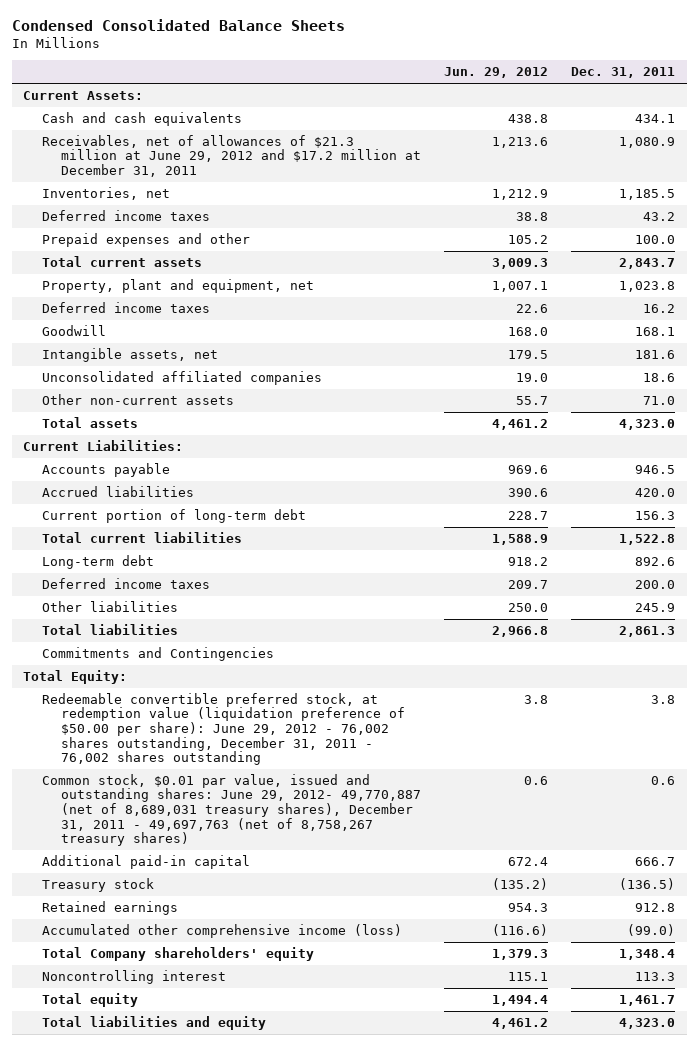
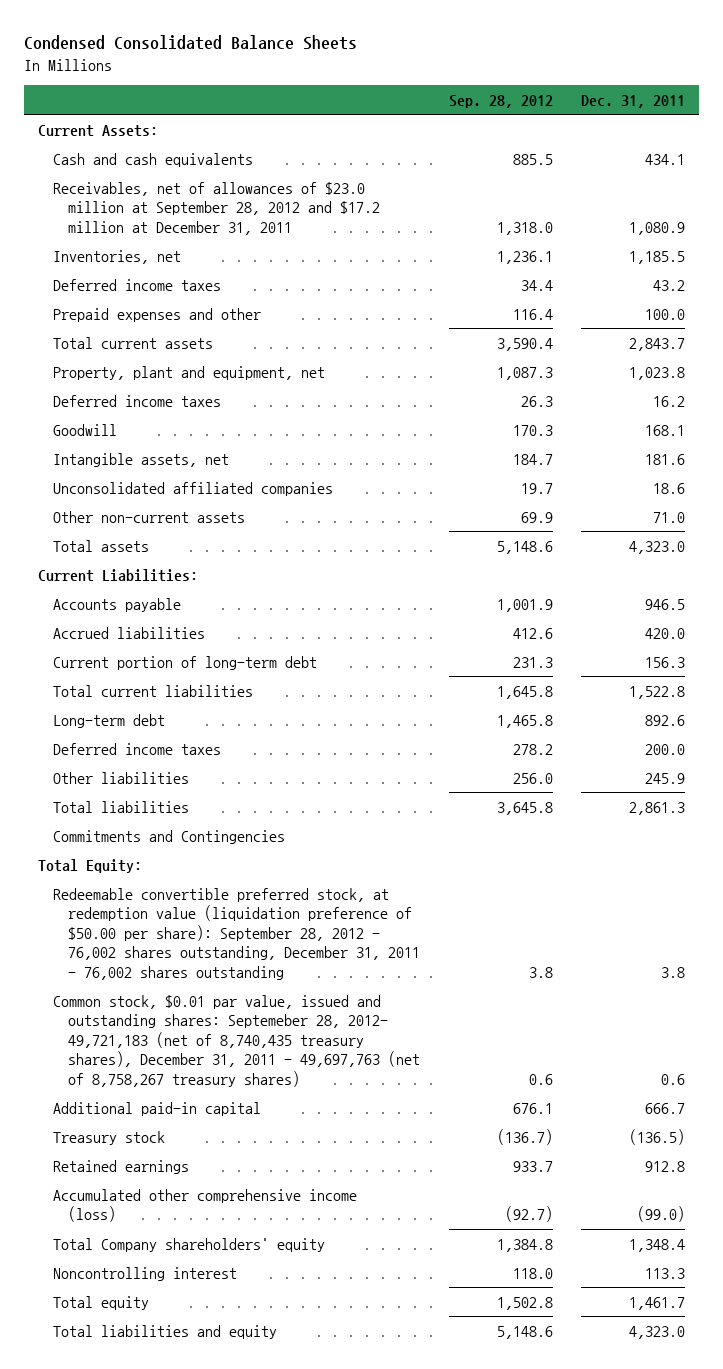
- | Jun. 29, 2012 | Dec. 31, 2011
+ | Sep. 28, 2012 | Dec. 31, 2011
- Receivables, net of allowances of $21.3 million at June 29, 2012 and $17.2 million at December 31, 2011 | 1,213.6 | 1,080.9
+ Receivables, net of allowances of $23.0 million at September 28, 2012 and $17.2 million at December 31, 2011 | 1,318.0 | 1,080.9
- Redeemable convertible preferred stock, at redemption value (liquidation preference of $50.00 per share): June 29, 2012 - 76,002 shares outstanding, December 31, 2011 - 76,002 shares outstanding | 3.8 | 3.8
- Common stock, $0.01 par value, issued and outstanding shares: June 29, 2012- 49,770,887 (net of 8,689,031 treasury shares), December 31, 2011 - 49,697,763 (net of 8,758,267 treasury shares) | 0.6 | 0.6
+ Redeemable convertible preferred stock, at redemption value (liquidation preference of $50.00 per share): September 28, 2012 - 76,002 shares outstanding, December 31, 2011 - 76,002 shares outstanding | 3.8 | 3.8
+ Common stock, $0.01 par value, issued and outstanding shares: Septemeber 28, 2012- 49,721,183 (net of 8,740,435 treasury shares), December 31, 2011 - 49,697,763 (net of 8,758,267 treasury shares) | 0.6 | 0.6

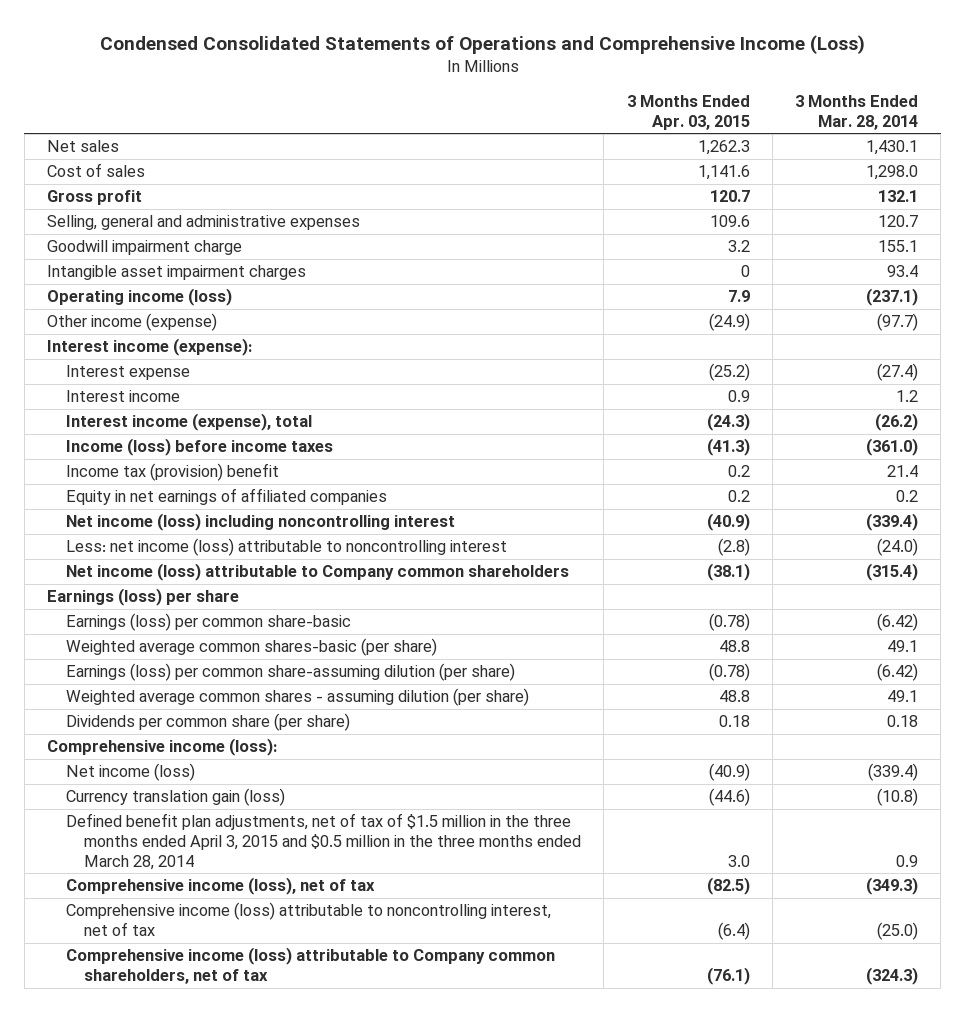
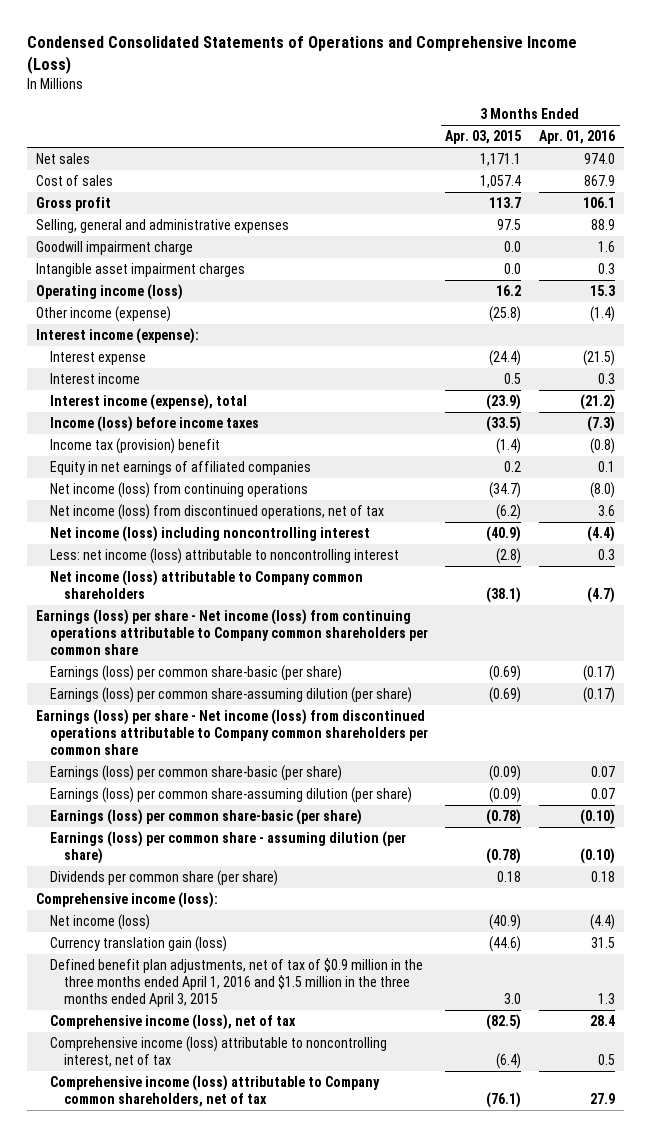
- | 3 Months Ended Apr. 03, 2015 | 3 Months Ended Mar. 28, 2014
+ | 3 Months Ended Apr. 03, 2015 | 3 Months Ended Apr. 01, 2016
- Net sales | 1,262.3 | 1,430.1
- Cost of sales | 1,141.6 | 1,298.0
- Gross profit | 120.7 | 132.1
- Selling, general and administrative expenses | 109.6 | 120.7
- Goodwill impairment charge | 3.2 | 155.1
- Intangible asset impairment charges | 0 | 93.4
- Operating income (loss) | 7.9 | (237.1)
- Other income (expense) | (24.9) | (97.7)
+ Net sales | 1,171.1 | 974.0
+ Cost of sales | 1,057.4 | 867.9
+ Gross profit | 113.7 | 106.1
+ Selling, general and administrative expenses | 97.5 | 88.9
+ Goodwill impairment charge | 0.0 | 1.6
+ Intangible asset impairment charges | 0.0 | 0.3
+ Operating income (loss) | 16.2 | 15.3
+ Other income (expense) | (25.8) | (1.4)
- Interest expense | (25.2) | (27.4)
- Interest income | 0.9 | 1.2
- Interest income (expense), total | (24.3) | (26.2)
- Income (loss) before income taxes | (41.3) | (361.0)
- Income tax (provision) benefit | 0.2 | 21.4
+ Interest expense | (24.4) | (21.5)
+ Interest income | 0.5 | 0.3
+ Interest income (expense), total | (23.9) | (21.2)
+ Income (loss) before income taxes | (33.5) | (7.3)
+ Income tax (provision) benefit | (1.4) | (0.8)
+ Net income (loss) from continuing operations | (34.7) | (8.0)
+ Net income (loss) from discontinued operations, net of tax | (6.2) | 3.6
- Earnings (loss) per share
- Earnings (loss) per common share-basic | (0.78) | (6.42)
- Weighted average common shares-basic (per share) | 48.8 | 49.1
- Earnings (loss) per common share-assuming dilution (per share) | (0.78) | (6.42)
- Weighted average common shares - assuming dilution (per share) | 48.8 | 49.1
+ Earnings (loss) per share - Net income (loss) from continuing operations attributable to Company common shareholders per common share
+ Earnings (loss) per common share-basic (per share) | (0.69) | (0.17)
+ Earnings (loss) per common share-assuming dilution (per share) | (0.69) | (0.17)
+ Earnings (loss) per share - Net income (loss) from discontinued operations attributable to Company common shareholders per common share
+ Earnings (loss) per common share-basic (per share) | (0.09) | 0.07
+ Earnings (loss) per common share-assuming dilution (per share) | (0.09) | 0.07
+ Earnings (loss) per common share-basic (per share) | (0.78) | (0.10)
+ Earnings (loss) per common share - assuming dilution (per share) | (0.78) | (0.10)
- Defined benefit plan adjustments, net of tax of $1.5 million in the three months ended April 3, 2015 and $0.5 million in the three months ended March 28, 2014 | 3.0 | 0.9
+ Defined benefit plan adjustments, net of tax of $0.9 million in the three months ended April 1, 2016 and $1.5 million in the three months ended April 3, 2015 | 3.0 | 1.3

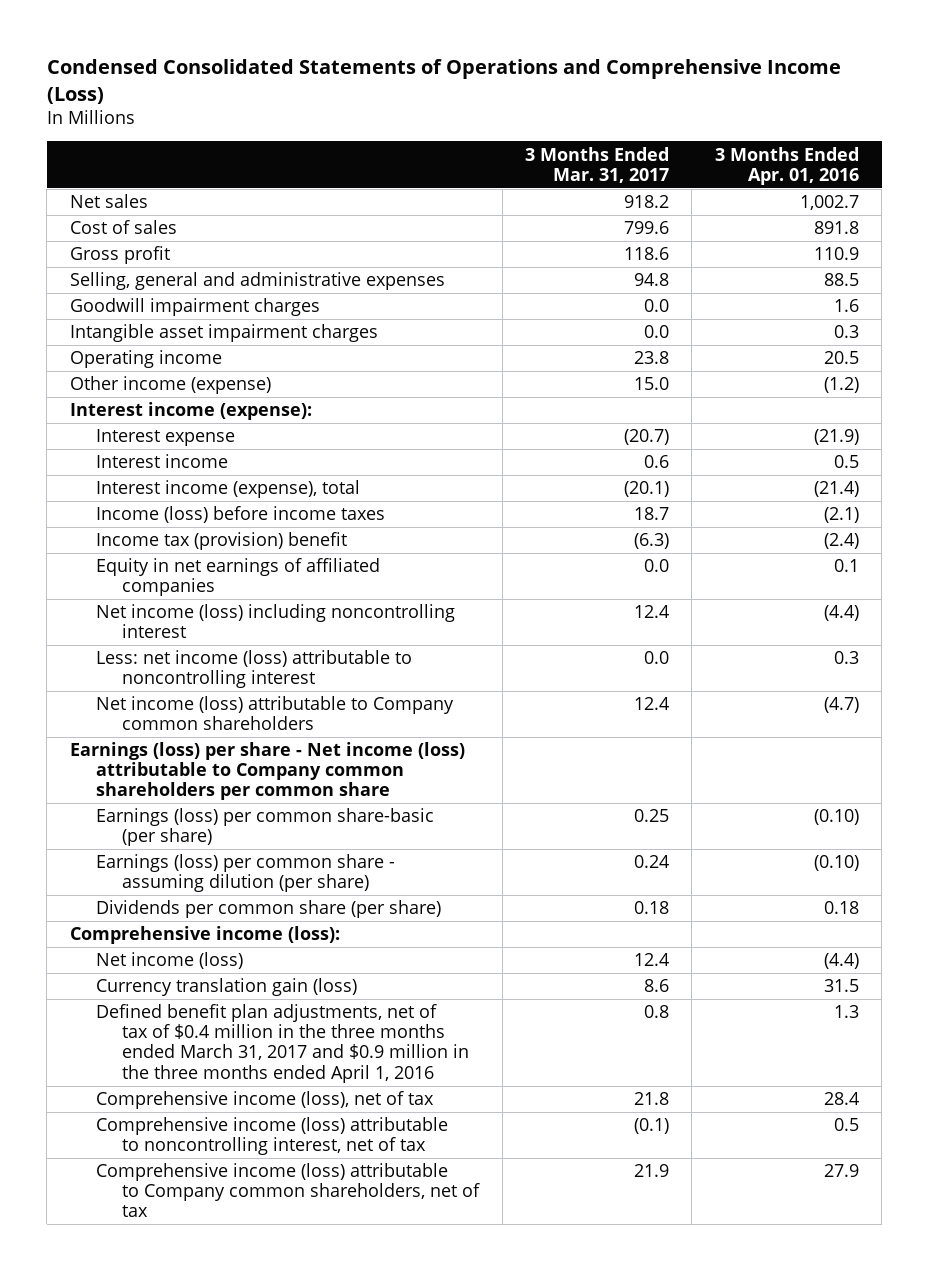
- | 3 Months Ended Apr. 03, 2015 | 3 Months Ended Apr. 01, 2016
+ | 3 Months Ended Mar. 31, 2017 | 3 Months Ended Apr. 01, 2016
- Net sales | 1,171.1 | 974.0
- Cost of sales | 1,057.4 | 867.9
- Gross profit | 113.7 | 106.1
- Selling, general and administrative expenses | 97.5 | 88.9
- Goodwill impairment charge | 0.0 | 1.6
+ Net sales | 918.2 | 1,002.7
+ Cost of sales | 799.6 | 891.8
+ Gross profit | 118.6 | 110.9
+ Selling, general and administrative expenses | 94.8 | 88.5
+ Goodwill impairment charges | 0.0 | 1.6
- Operating income (loss) | 16.2 | 15.3
- Other income (expense) | (25.8) | (1.4)
+ Operating income | 23.8 | 20.5
+ Other income (expense) | 15.0 | (1.2)
- Interest expense | (24.4) | (21.5)
- Interest income | 0.5 | 0.3
- Interest income (expense), total | (23.9) | (21.2)
- Income (loss) before income taxes | (33.5) | (7.3)
- Income tax (provision) benefit | (1.4) | (0.8)
+ Interest expense | (20.7) | (21.9)
+ Interest income | 0.6 | 0.5
+ Interest income (expense), total | (20.1) | (21.4)
+ Income (loss) before income taxes | 18.7 | (2.1)
+ Income tax (provision) benefit | (6.3) | (2.4)
- Net income (loss) from continuing operations | (34.7) | (8.0)
- Net income (loss) from discontinued operations, net of tax | (6.2) | 3.6
- Earnings (loss) per share - Net income (loss) from continuing operations attributable to Company common shareholders per common share
- Earnings (loss) per common share-basic (per share) | (0.69) | (0.17)
- Earnings (loss) per common share-assuming dilution (per share) | (0.69) | (0.17)
- Earnings (loss) per share - Net income (loss) from discontinued operations attributable to Company common shareholders per common share
- Earnings (loss) per common share-basic (per share) | (0.09) | 0.07
- Earnings (loss) per common share-assuming dilution (per share) | (0.09) | 0.07
+ Earnings (loss) per share - Net income (loss) attributable to Company common shareholders per common share
- Defined benefit plan adjustments, net of tax of $0.9 million in the three months ended April 1, 2016 and $1.5 million in the three months ended April 3, 2015 | 3.0 | 1.3
+ Defined benefit plan adjustments, net of tax of $0.4 million in the three months ended March 31, 2017 and $0.9 million in the three months ended April 1, 2016 | 0.8 | 1.3

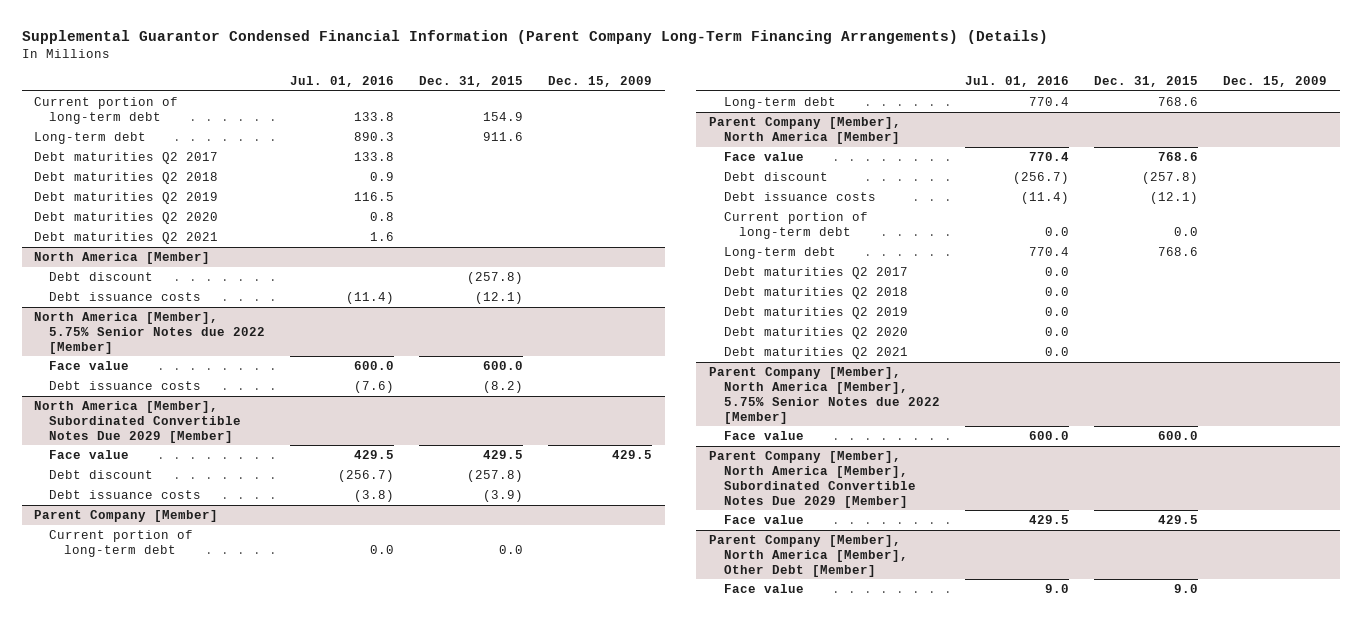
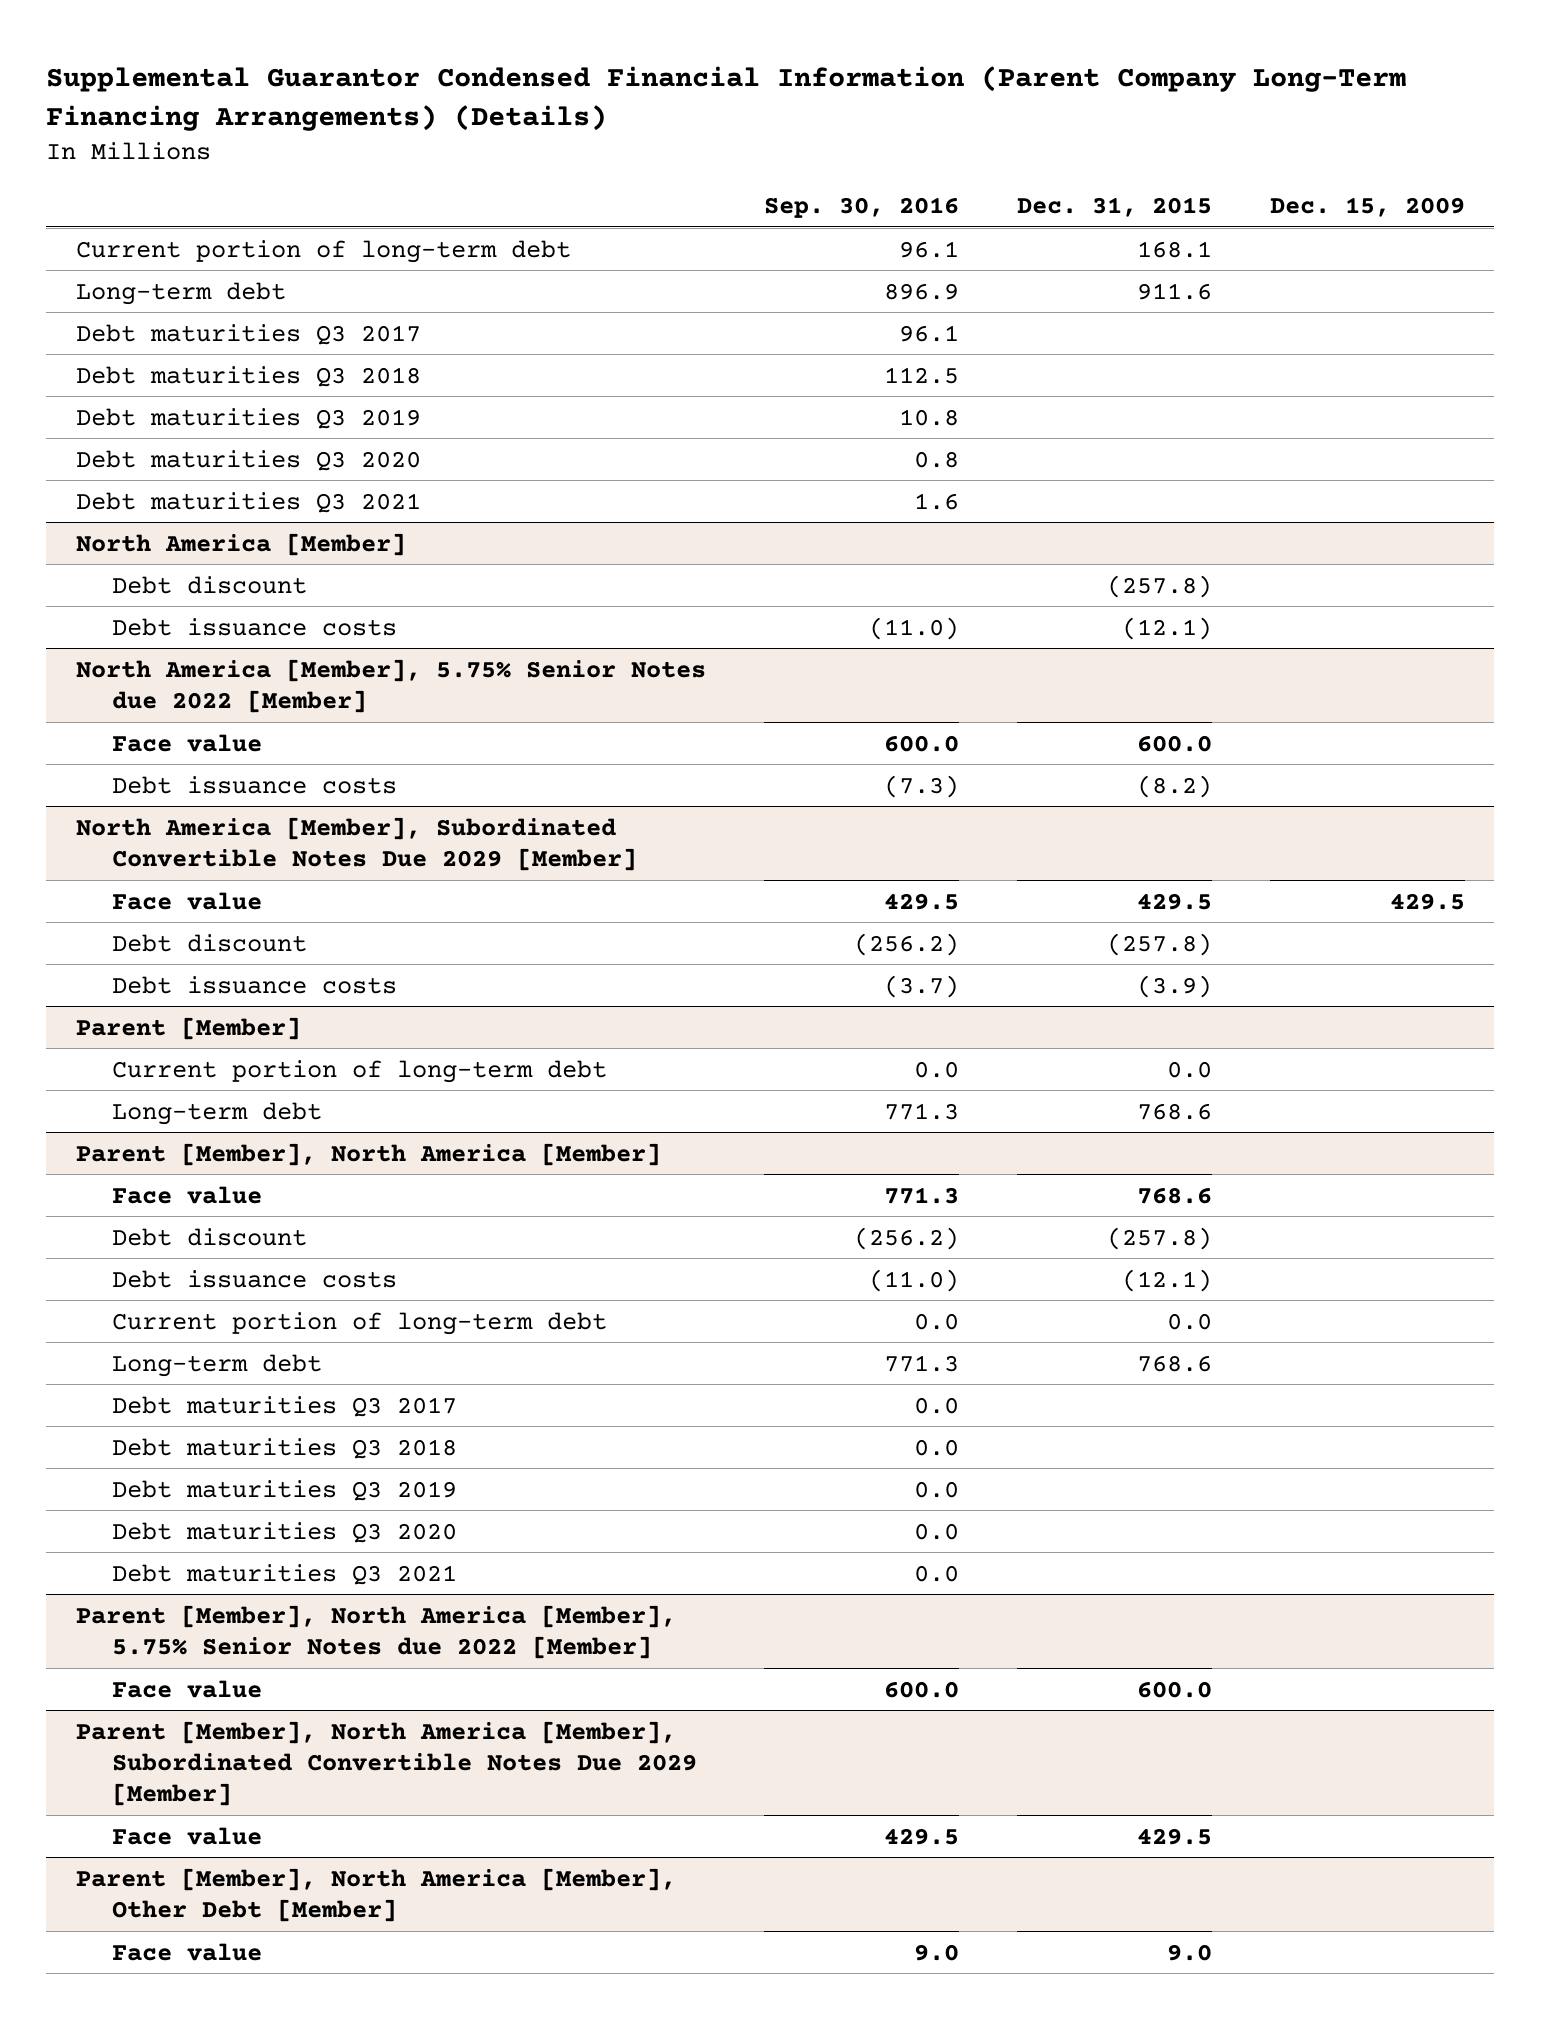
- | Jul. 01, 2016 | Dec. 31, 2015 | Dec. 15, 2009
+ | Sep. 30, 2016 | Dec. 31, 2015 | Dec. 15, 2009
- Current portion of long-term debt | 133.8 | 154.9 |
+ Current portion of long-term debt | 96.1 | 168.1 |
- Debt maturities Q2 2017 | 133.8 | |
- Debt maturities Q2 2018 | 0.9 | |
- Debt maturities Q2 2019 | 116.5 | |
- Debt maturities Q2 2020 | 0.8 | |
- Debt maturities Q2 2021 | 1.6 | |
+ Debt maturities Q3 2017 | 96.1 | |
+ Debt maturities Q3 2018 | 112.5 | |
+ Debt maturities Q3 2019 | 10.8 | |
+ Debt maturities Q3 2020 | 0.8 | |
+ Debt maturities Q3 2021 | 1.6 | |
- Parent Company [Member]
+ Parent [Member]
- Parent Company [Member], North America [Member]
+ Parent [Member], North America [Member]
- Debt maturities Q2 2017 | 0.0 | |
- Debt maturities Q2 2018 | 0.0 | |
- Debt maturities Q2 2019 | 0.0 | |
- Debt maturities Q2 2020 | 0.0 | |
- Debt maturities Q2 2021 | 0.0 | |
- Parent Company [Member], North America [Member], 5.75% Senior Notes due 2022 [Member]
+ Debt maturities Q3 2017 | 0.0 | |
+ Debt maturities Q3 2018 | 0.0 | |
+ Debt maturities Q3 2019 | 0.0 | |
+ Debt maturities Q3 2020 | 0.0 | |
+ Debt maturities Q3 2021 | 0.0 | |
+ Parent [Member], North America [Member], 5.75% Senior Notes due 2022 [Member]
- Parent Company [Member], North America [Member], Subordinated Convertible Notes Due 2029 [Member]
+ Parent [Member], North America [Member], Subordinated Convertible Notes Due 2029 [Member]
- Parent Company [Member], North America [Member], Other Debt [Member]
+ Parent [Member], North America [Member], Other Debt [Member]

